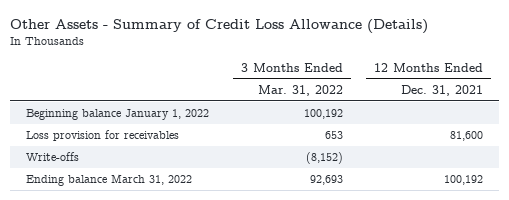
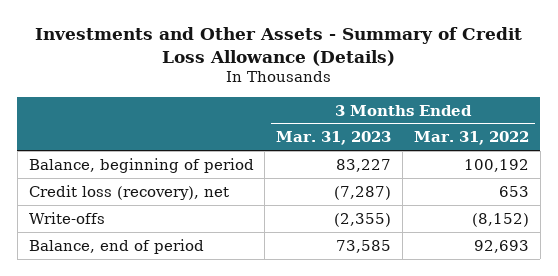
- Other Assets - Summary of Credit Loss Allowance (Details)
+ Investments and Other Assets - Summary of Credit Loss Allowance (Details)
- | 3 Months Ended Mar. 31, 2022 | 12 Months Ended Dec. 31, 2021
+ | 3 Months Ended Mar. 31, 2023 | 3 Months Ended Mar. 31, 2022
- Beginning balance January 1, 2022 | 100,192 |
- Loss provision for receivables | 653 | 81,600
+ Balance, beginning of period | 83,227 | 100,192
+ Credit loss (recovery), net | (7,287) | 653
- Ending balance March 31, 2022 | 92,693 | 100,192
+ Balance, end of period | 73,585 | 92,693

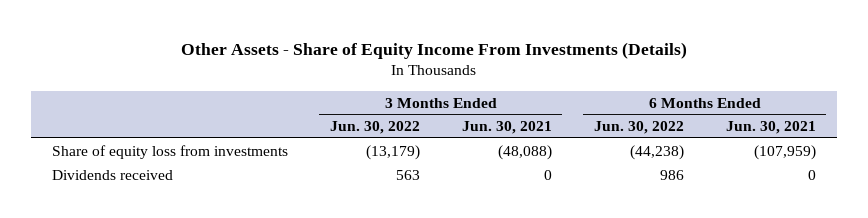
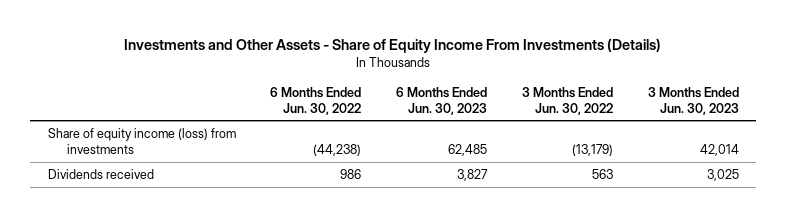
- Other Assets - Share of Equity Income From Investments (Details)
+ Investments and Other Assets - Share of Equity Income From Investments (Details)
- | 3 Months Ended Jun. 30, 2022 | 3 Months Ended Jun. 30, 2021 | 6 Months Ended Jun. 30, 2022 | 6 Months Ended Jun. 30, 2021
+ | 6 Months Ended Jun. 30, 2022 | 6 Months Ended Jun. 30, 2023 | 3 Months Ended Jun. 30, 2022 | 3 Months Ended Jun. 30, 2023
- Share of equity loss from investments | (13,179) | (48,088) | (44,238) | (107,959)
+ Share of equity income (loss) from investments | (44,238) | 62,485 | (13,179) | 42,014

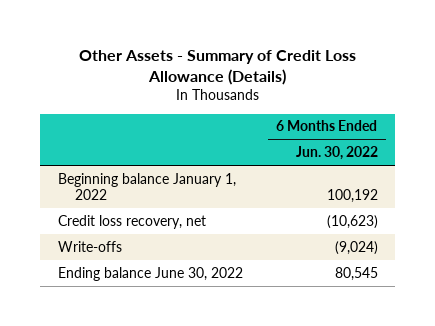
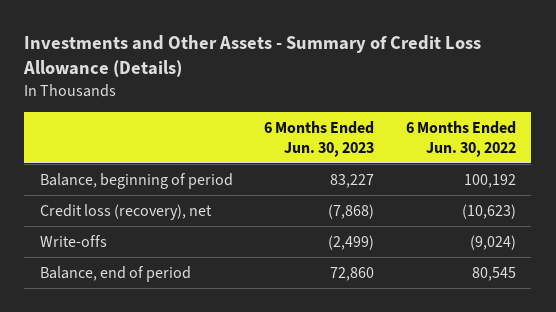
- Other Assets - Summary of Credit Loss Allowance (Details)
+ Investments and Other Assets - Summary of Credit Loss Allowance (Details)
- | 6 Months Ended Jun. 30, 2022
+ | 6 Months Ended Jun. 30, 2023 | 6 Months Ended Jun. 30, 2022
- Beginning balance January 1, 2022 | 100,192
- Credit loss recovery, net | (10,623)
+ Balance, beginning of period | 83,227 | 100,192
+ Credit loss (recovery), net | (7,868) | (10,623)
- Ending balance June 30, 2022 | 80,545
+ Balance, end of period | 72,860 | 80,545

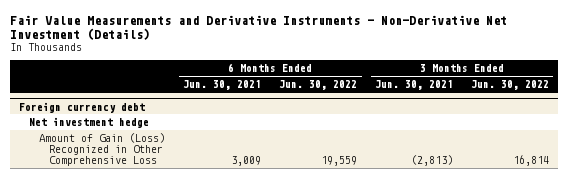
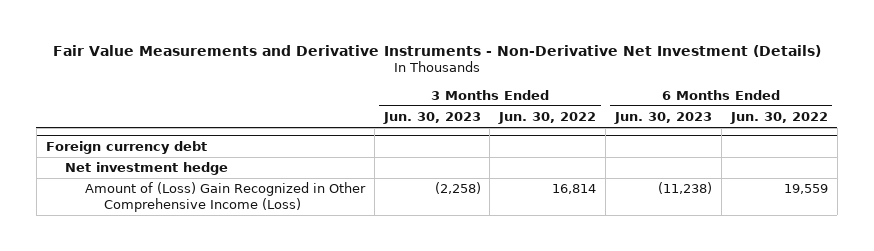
- | 6 Months Ended Jun. 30, 2021 | 6 Months Ended Jun. 30, 2022 | 3 Months Ended Jun. 30, 2021 | 3 Months Ended Jun. 30, 2022
+ | 3 Months Ended Jun. 30, 2023 | 3 Months Ended Jun. 30, 2022 | 6 Months Ended Jun. 30, 2023 | 6 Months Ended Jun. 30, 2022
@ Foreign currency debt
- Amount of Gain (Loss) Recognized in Other Comprehensive Loss | 3,009 | 19,559 | (2,813) | 16,814
+ Amount of (Loss) Gain Recognized in Other Comprehensive Income (Loss) | (2,258) | 16,814 | (11,238) | 19,559

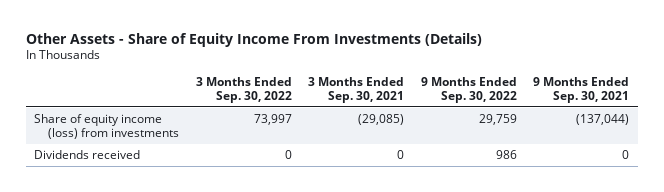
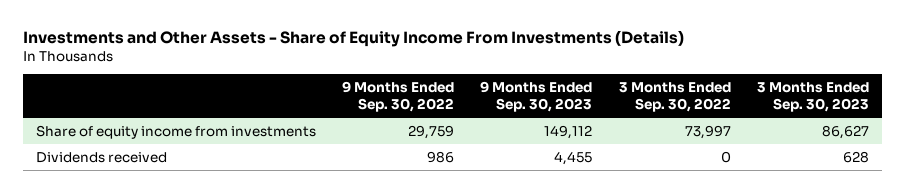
- Other Assets - Share of Equity Income From Investments (Details)
+ Investments and Other Assets - Share of Equity Income From Investments (Details)
- | 3 Months Ended Sep. 30, 2022 | 3 Months Ended Sep. 30, 2021 | 9 Months Ended Sep. 30, 2022 | 9 Months Ended Sep. 30, 2021
+ | 9 Months Ended Sep. 30, 2022 | 9 Months Ended Sep. 30, 2023 | 3 Months Ended Sep. 30, 2022 | 3 Months Ended Sep. 30, 2023
- Share of equity income (loss) from investments | 73,997 | (29,085) | 29,759 | (137,044)
+ Share of equity income from investments | 29,759 | 149,112 | 73,997 | 86,627

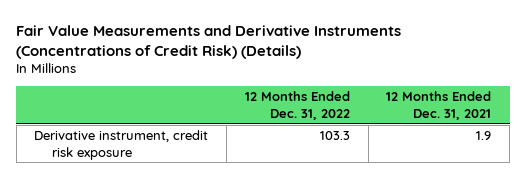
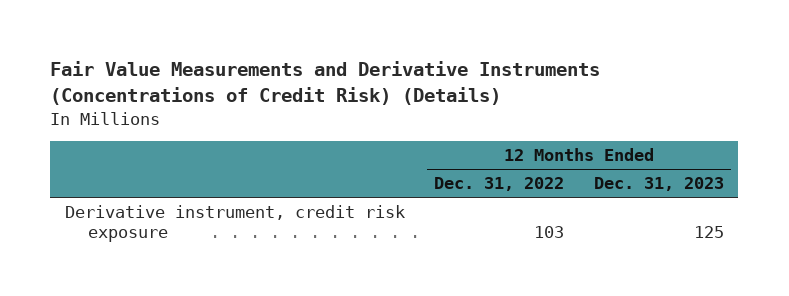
- | 12 Months Ended Dec. 31, 2022 | 12 Months Ended Dec. 31, 2021
+ | 12 Months Ended Dec. 31, 2022 | 12 Months Ended Dec. 31, 2023
- Derivative instrument, credit risk exposure | 103.3 | 1.9
+ Derivative instrument, credit risk exposure | 103 | 125

